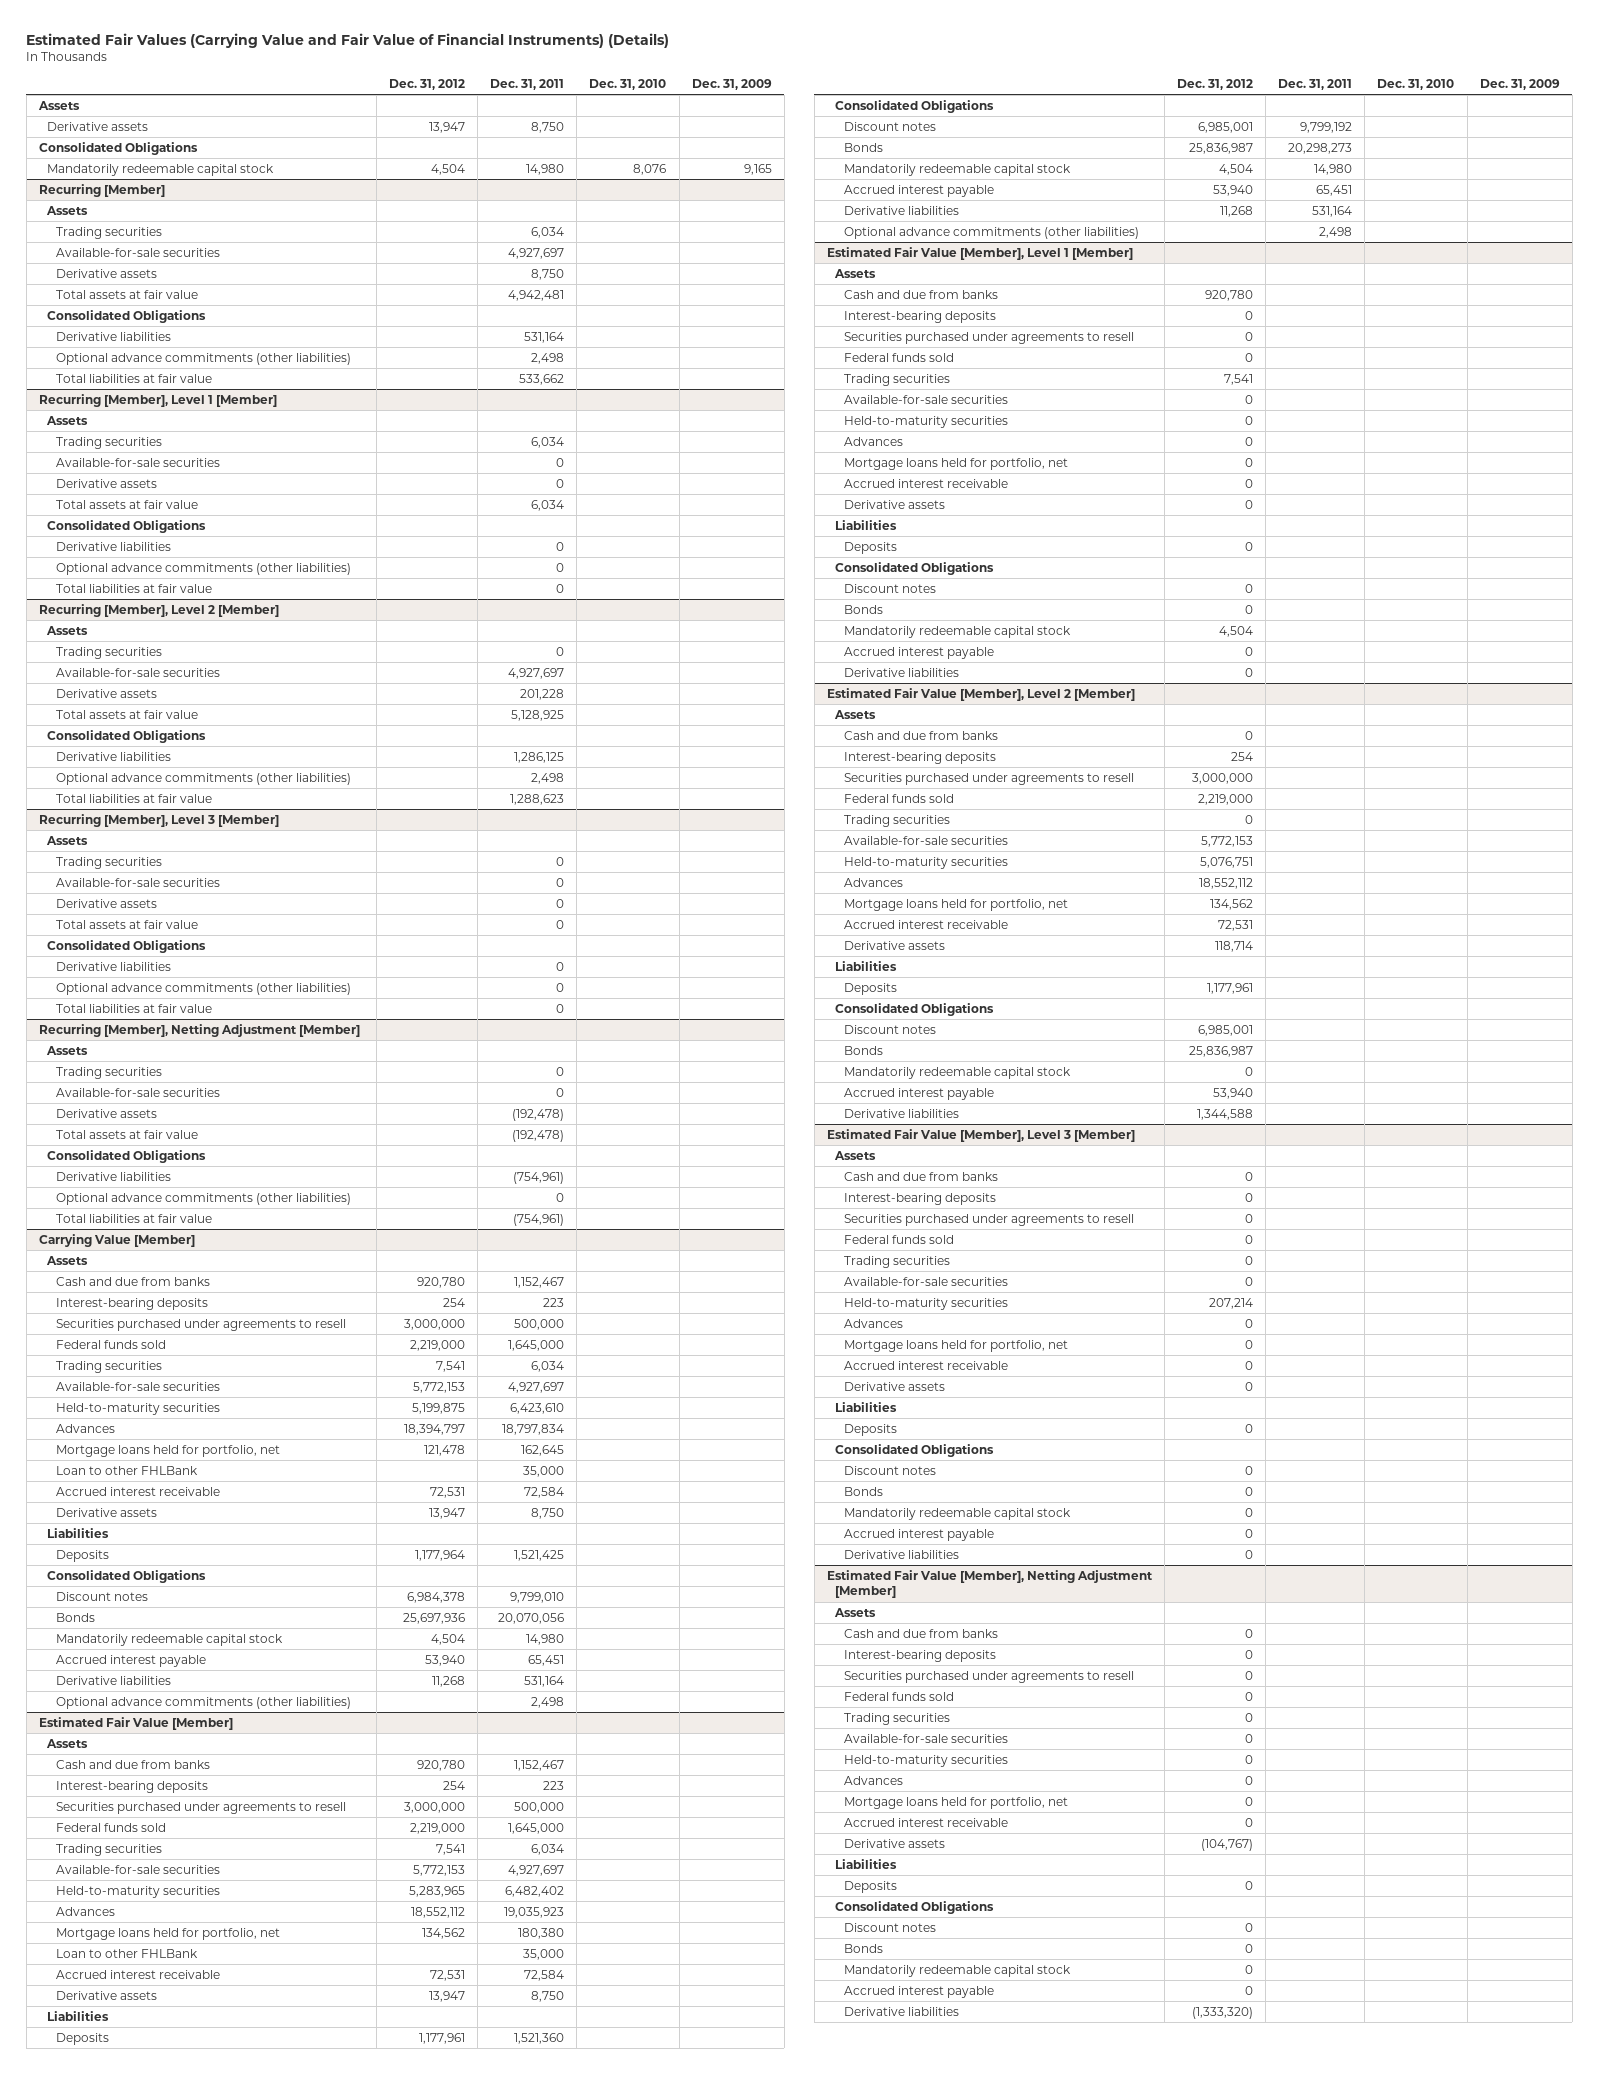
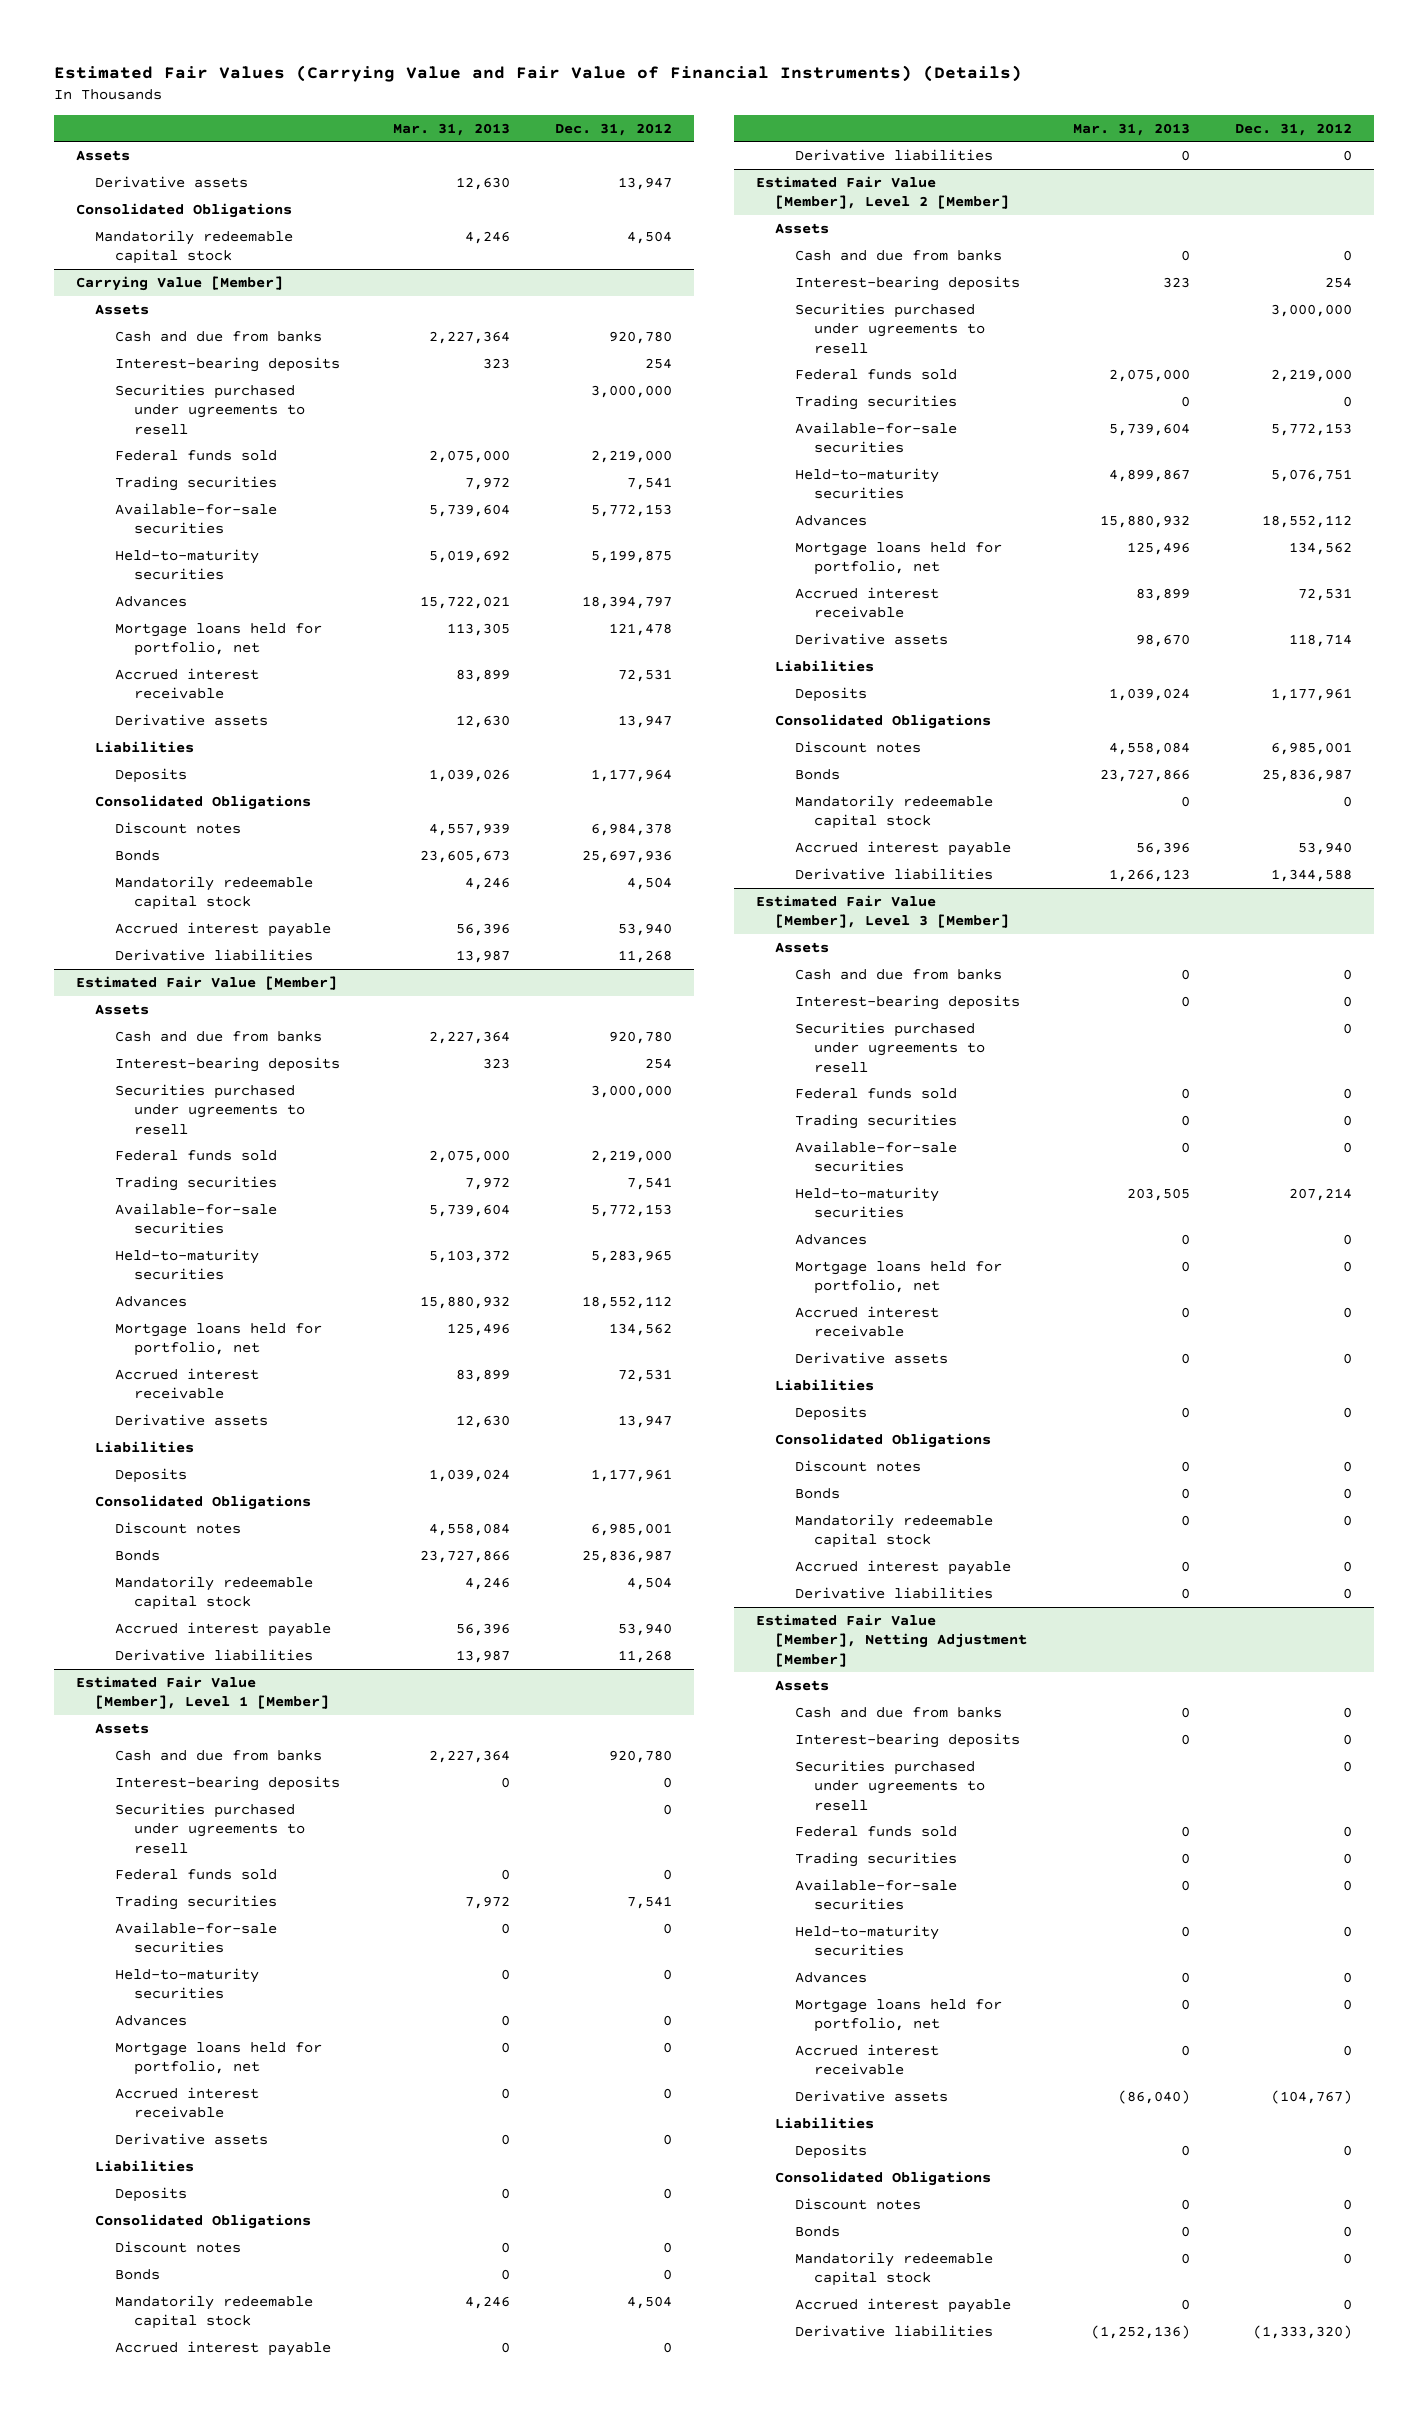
- | Dec. 31, 2012 | Dec. 31, 2011 | Dec. 31, 2010 | Dec. 31, 2009
+ | Mar. 31, 2013 | Dec. 31, 2012
- Recurring [Member]
- Assets
- Trading securities | | 6,034 | |
- Available-for-sale securities | | 4,927,697 | |
- Derivative assets | | 8,750 | |
- Total assets at fair value | | 4,942,481 | |
- Consolidated Obligations
- Derivative liabilities | | 531,164 | |
- Optional advance commitments (other liabilities) | | 2,498 | |
- Total liabilities at fair value | | 533,662 | |
- Recurring [Member], Level 1 [Member]
- Assets
- Trading securities | | 6,034 | |
- Available-for-sale securities | | 0 | |
- Derivative assets | | 0 | |
- Total assets at fair value | | 6,034 | |
- Consolidated Obligations
- Derivative liabilities | | 0 | |
- Optional advance commitments (other liabilities) | | 0 | |
- Total liabilities at fair value | | 0 | |
- Recurring [Member], Level 2 [Member]
- Assets
- Trading securities | | 0 | |
- Available-for-sale securities | | 4,927,697 | |
- Derivative assets | | 201,228 | |
- Total assets at fair value | | 5,128,925 | |
- Consolidated Obligations
- Derivative liabilities | | 1,286,125 | |
- Optional advance commitments (other liabilities) | | 2,498 | |
- Total liabilities at fair value | | 1,288,623 | |
- Recurring [Member], Level 3 [Member]
- Assets
- Trading securities | | 0 | |
- Available-for-sale securities | | 0 | |
- Derivative assets | | 0 | |
- Total assets at fair value | | 0 | |
- Consolidated Obligations
- Derivative liabilities | | 0 | |
- Optional advance commitments (other liabilities) | | 0 | |
- Total liabilities at fair value | | 0 | |
- Recurring [Member], Netting Adjustment [Member]
- Assets
- Trading securities | | 0 | |
- Available-for-sale securities | | 0 | |
- Derivative assets | | (192,478) | |
- Total assets at fair value | | (192,478) | |
- Consolidated Obligations
- Derivative liabilities | | (754,961) | |
- Optional advance commitments (other liabilities) | | 0 | |
- Total liabilities at fair value | | (754,961) | |
@ Carrying Value [Member]
- Securities purchased under agreements to resell | 3,000,000 | 500,000 | |
+ Securities purchased under ugreements to resell | | 3,000,000
- Loan to other FHLBank | | 35,000 | |
- Optional advance commitments (other liabilities) | | 2,498 | |
@ Estimated Fair Value [Member]
- Securities purchased under agreements to resell | 3,000,000 | 500,000 | |
+ Securities purchased under ugreements to resell | | 3,000,000
- Loan to other FHLBank | | 35,000 | |
- Optional advance commitments (other liabilities) | | 2,498 | |
@ Estimated Fair Value [Member], Level 1 [Member]
- Securities purchased under agreements to resell | 0 | | |
+ Securities purchased under ugreements to resell | | 0
@ Estimated Fair Value [Member], Level 2 [Member]
- Securities purchased under agreements to resell | 3,000,000 | | |
+ Securities purchased under ugreements to resell | | 3,000,000
@ Estimated Fair Value [Member], Level 3 [Member]
- Securities purchased under agreements to resell | 0 | | |
+ Securities purchased under ugreements to resell | | 0
@ Estimated Fair Value [Member], Netting Adjustment [Member]
- Securities purchased under agreements to resell | 0 | | |
+ Securities purchased under ugreements to resell | | 0

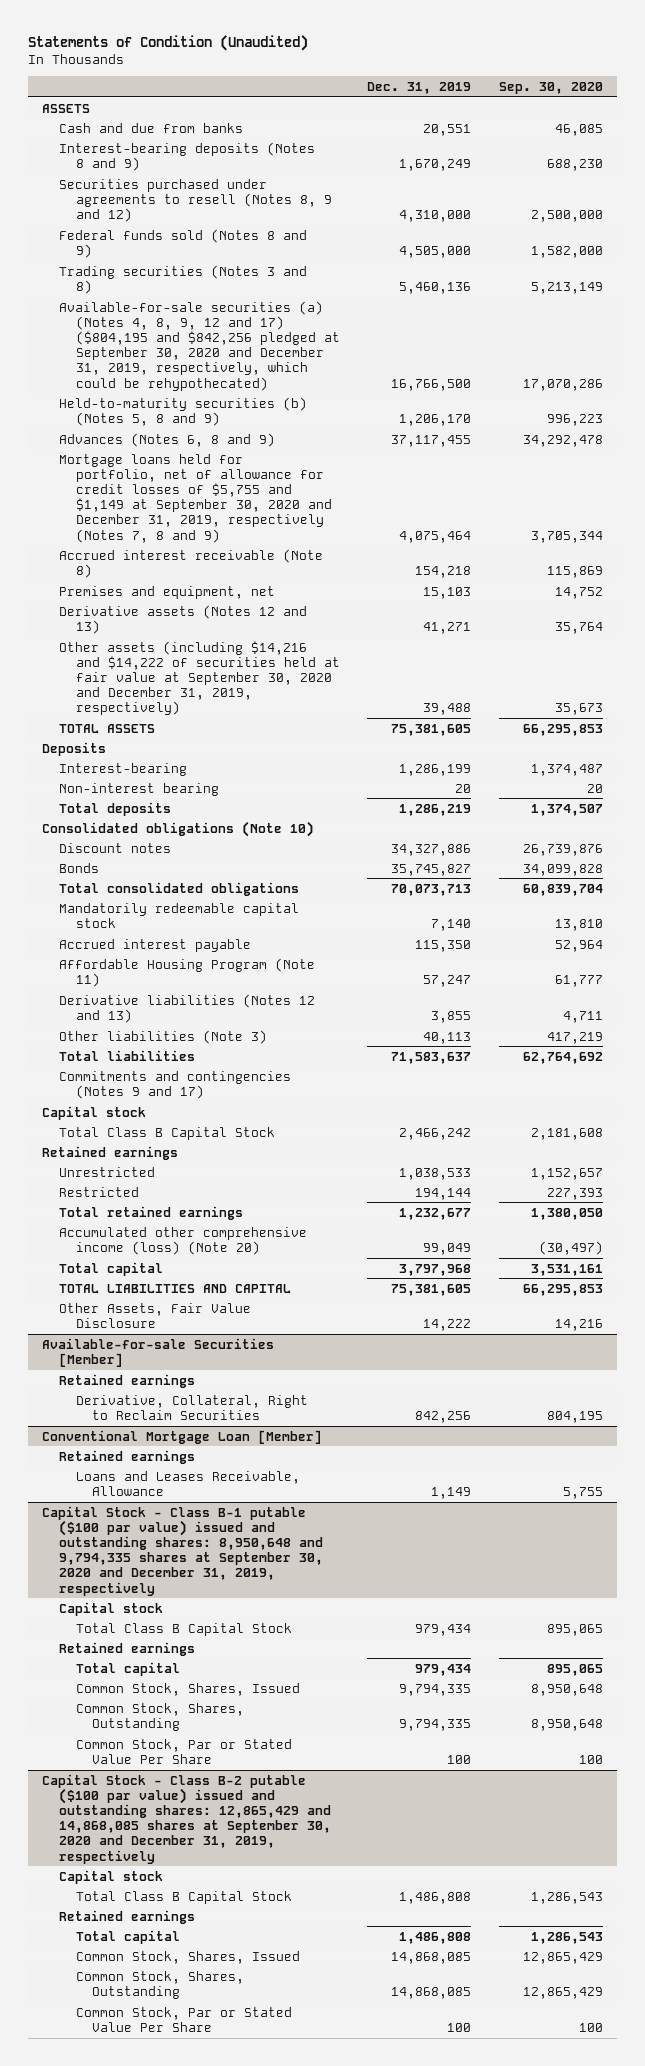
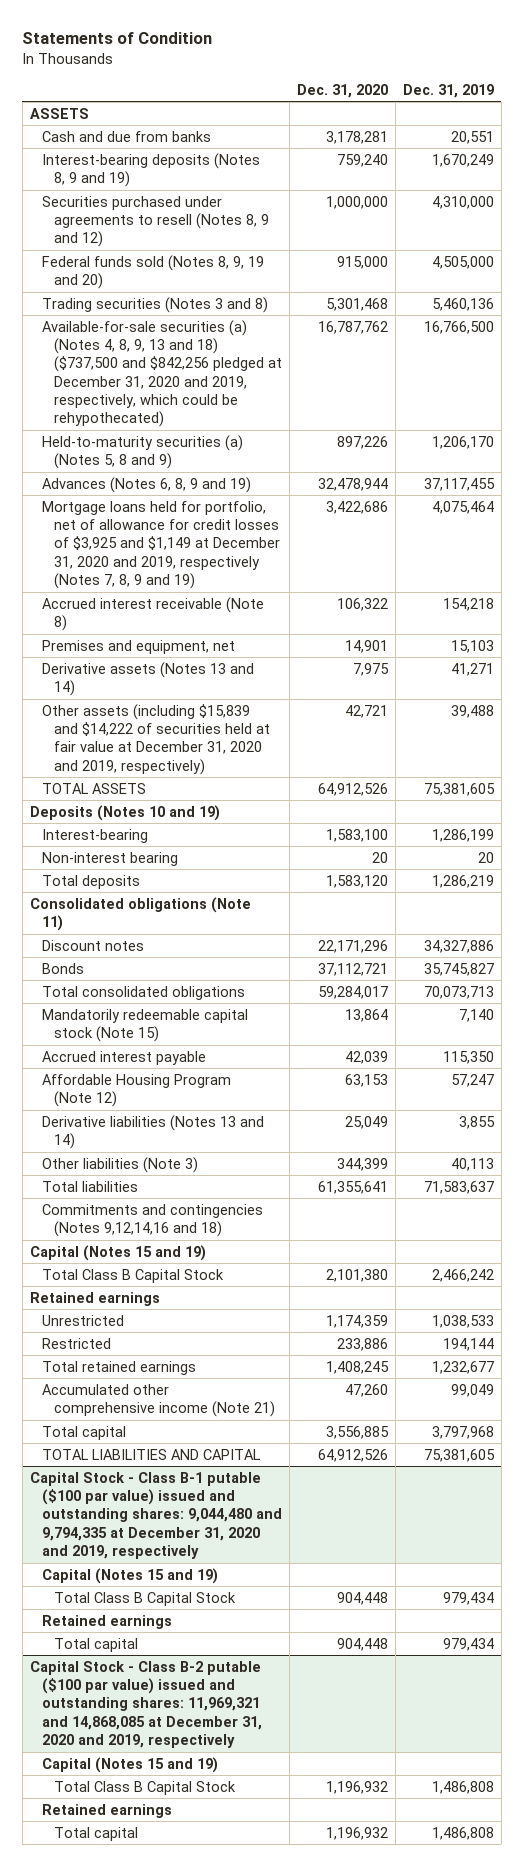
- Statements of Condition (Unaudited)
+ Statements of Condition
- | Dec. 31, 2019 | Sep. 30, 2020
+ | Dec. 31, 2020 | Dec. 31, 2019
- Interest-bearing deposits (Notes 8 and 9) | 1,670,249 | 688,230
+ Interest-bearing deposits (Notes 8, 9 and 19) | 759,240 | 1,670,249
- Federal funds sold (Notes 8 and 9) | 4,505,000 | 1,582,000
+ Federal funds sold (Notes 8, 9, 19 and 20) | 915,000 | 4,505,000
- Available-for-sale securities (a) (Notes 4, 8, 9, 12 and 17) ($804,195 and $842,256 pledged at September 30, 2020 and December 31, 2019, respectively, which could be rehypothecated) | 16,766,500 | 17,070,286
- Held-to-maturity securities (b) (Notes 5, 8 and 9) | 1,206,170 | 996,223
- Advances (Notes 6, 8 and 9) | 37,117,455 | 34,292,478
- Mortgage loans held for portfolio, net of allowance for credit losses of $5,755 and $1,149 at September 30, 2020 and December 31, 2019, respectively (Notes 7, 8 and 9) | 4,075,464 | 3,705,344
+ Available-for-sale securities (a) (Notes 4, 8, 9, 13 and 18) ($737,500 and $842,256 pledged at December 31, 2020 and 2019, respectively, which could be rehypothecated) | 16,787,762 | 16,766,500
+ Held-to-maturity securities (a) (Notes 5, 8 and 9) | 897,226 | 1,206,170
+ Advances (Notes 6, 8, 9 and 19) | 32,478,944 | 37,117,455
+ Mortgage loans held for portfolio, net of allowance for credit losses of $3,925 and $1,149 at December 31, 2020 and 2019, respectively (Notes 7, 8, 9 and 19) | 3,422,686 | 4,075,464
- Derivative assets (Notes 12 and 13) | 41,271 | 35,764
- Other assets (including $14,216 and $14,222 of securities held at fair value at September 30, 2020 and December 31, 2019, respectively) | 39,488 | 35,673
+ Derivative assets (Notes 13 and 14) | 7,975 | 41,271
+ Other assets (including $15,839 and $14,222 of securities held at fair value at December 31, 2020 and 2019, respectively) | 42,721 | 39,488
- Deposits
+ Deposits (Notes 10 and 19)
- Consolidated obligations (Note 10)
+ Consolidated obligations (Note 11)
- Mandatorily redeemable capital stock | 7,140 | 13,810
+ Mandatorily redeemable capital stock (Note 15) | 13,864 | 7,140
- Affordable Housing Program (Note 11) | 57,247 | 61,777
- Derivative liabilities (Notes 12 and 13) | 3,855 | 4,711
+ Affordable Housing Program (Note 12) | 63,153 | 57,247
+ Derivative liabilities (Notes 13 and 14) | 25,049 | 3,855
- Commitments and contingencies (Notes 9 and 17)
- Capital stock
+ Commitments and contingencies (Notes 9,12,14,16 and 18)
+ Capital (Notes 15 and 19)
- Accumulated other comprehensive income (loss) (Note 20) | 99,049 | (30,497)
+ Accumulated other comprehensive income (Note 21) | 47,260 | 99,049
- Other Assets, Fair Value Disclosure | 14,222 | 14,216
- Available-for-sale Securities [Member]
- Retained earnings
- Derivative, Collateral, Right to Reclaim Securities | 842,256 | 804,195
- Conventional Mortgage Loan [Member]
- Retained earnings
- Loans and Leases Receivable, Allowance | 1,149 | 5,755
- Capital Stock - Class B-1 putable ($100 par value) issued and outstanding shares: 8,950,648 and 9,794,335 shares at September 30, 2020 and December 31, 2019, respectively
- Capital stock
+ Capital Stock - Class B-1 putable ($100 par value) issued and outstanding shares: 9,044,480 and 9,794,335 at December 31, 2020 and 2019, respectively
+ Capital (Notes 15 and 19)
- Common Stock, Shares, Issued | 9,794,335 | 8,950,648
- Common Stock, Shares, Outstanding | 9,794,335 | 8,950,648
- Common Stock, Par or Stated Value Per Share | 100 | 100
- Capital Stock - Class B-2 putable ($100 par value) issued and outstanding shares: 12,865,429 and 14,868,085 shares at September 30, 2020 and December 31, 2019, respectively
- Capital stock
+ Capital Stock - Class B-2 putable ($100 par value) issued and outstanding shares: 11,969,321 and 14,868,085 at December 31, 2020 and 2019, respectively
+ Capital (Notes 15 and 19)
- Common Stock, Shares, Issued | 14,868,085 | 12,865,429
- Common Stock, Shares, Outstanding | 14,868,085 | 12,865,429
- Common Stock, Par or Stated Value Per Share | 100 | 100

